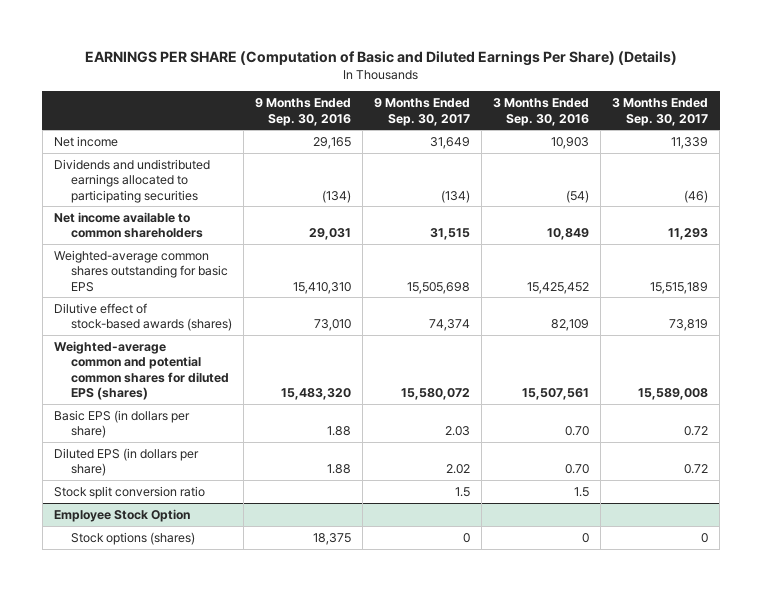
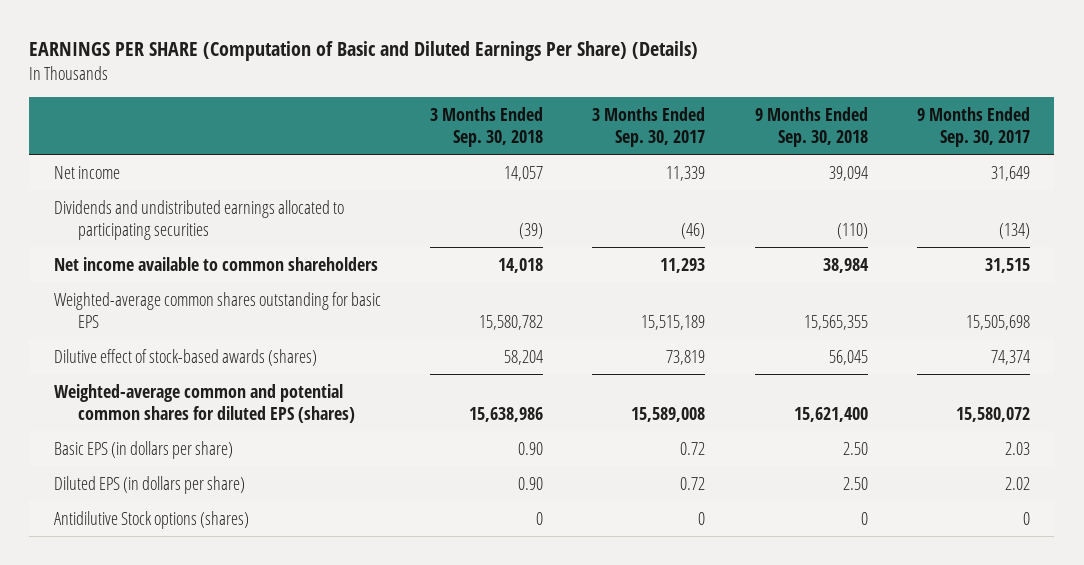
- | 9 Months Ended Sep. 30, 2016 | 9 Months Ended Sep. 30, 2017 | 3 Months Ended Sep. 30, 2016 | 3 Months Ended Sep. 30, 2017
+ | 3 Months Ended Sep. 30, 2018 | 3 Months Ended Sep. 30, 2017 | 9 Months Ended Sep. 30, 2018 | 9 Months Ended Sep. 30, 2017
- Stock split conversion ratio | | 1.5 | 1.5 |
- Employee Stock Option
- Stock options (shares) | 18,375 | 0 | 0 | 0
+ Antidilutive Stock options (shares) | 0 | 0 | 0 | 0

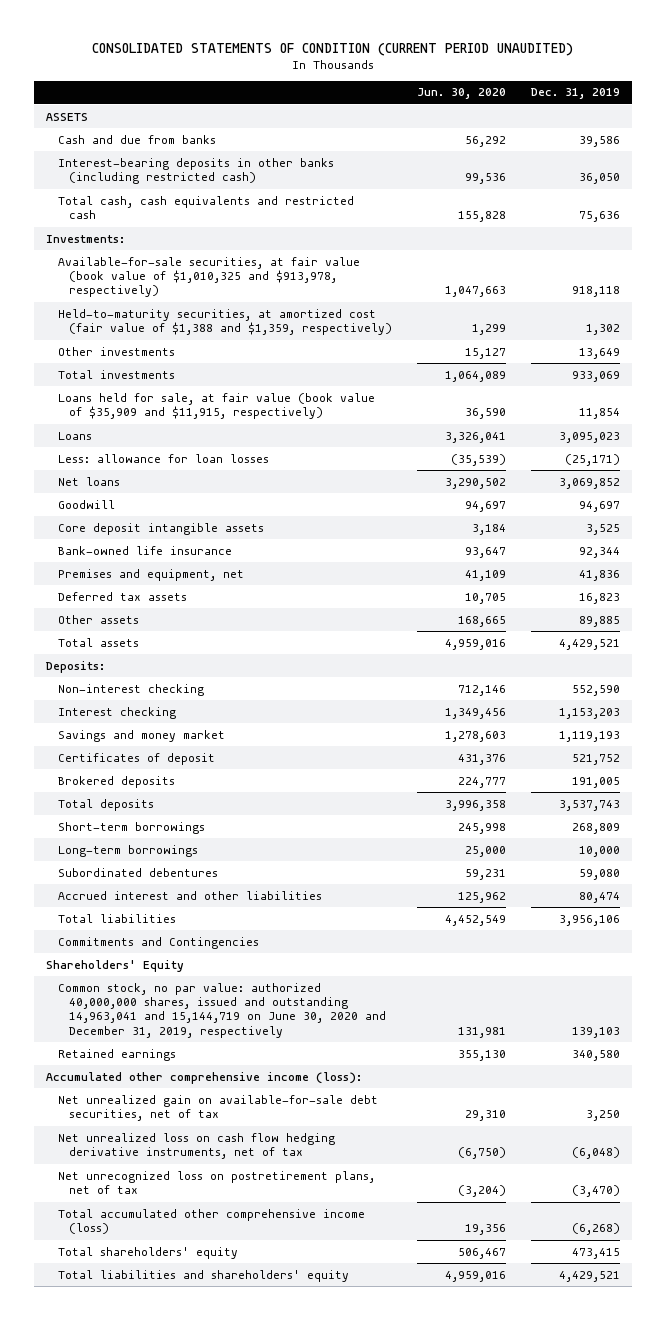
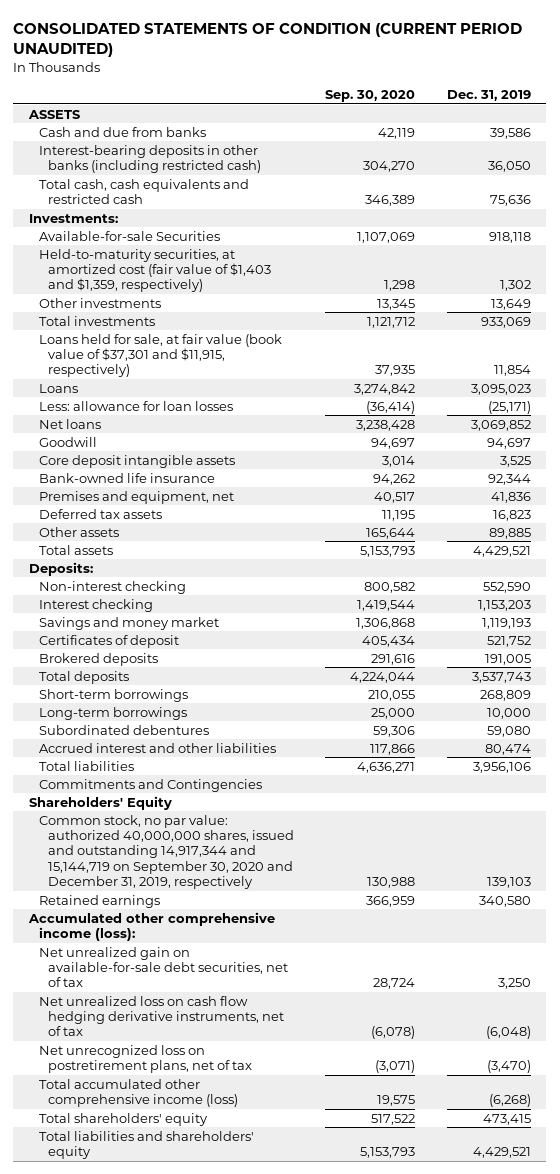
- | Jun. 30, 2020 | Dec. 31, 2019
+ | Sep. 30, 2020 | Dec. 31, 2019
- Available-for-sale securities, at fair value (book value of $1,010,325 and $913,978, respectively) | 1,047,663 | 918,118
- Held-to-maturity securities, at amortized cost (fair value of $1,388 and $1,359, respectively) | 1,299 | 1,302
+ Available-for-sale Securities | 1,107,069 | 918,118
+ Held-to-maturity securities, at amortized cost (fair value of $1,403 and $1,359, respectively) | 1,298 | 1,302
- Loans held for sale, at fair value (book value of $35,909 and $11,915, respectively) | 36,590 | 11,854
+ Loans held for sale, at fair value (book value of $37,301 and $11,915, respectively) | 37,935 | 11,854
- Common stock, no par value: authorized 40,000,000 shares, issued and outstanding 14,963,041 and 15,144,719 on June 30, 2020 and December 31, 2019, respectively | 131,981 | 139,103
+ Common stock, no par value: authorized 40,000,000 shares, issued and outstanding 14,917,344 and 15,144,719 on September 30, 2020 and December 31, 2019, respectively | 130,988 | 139,103

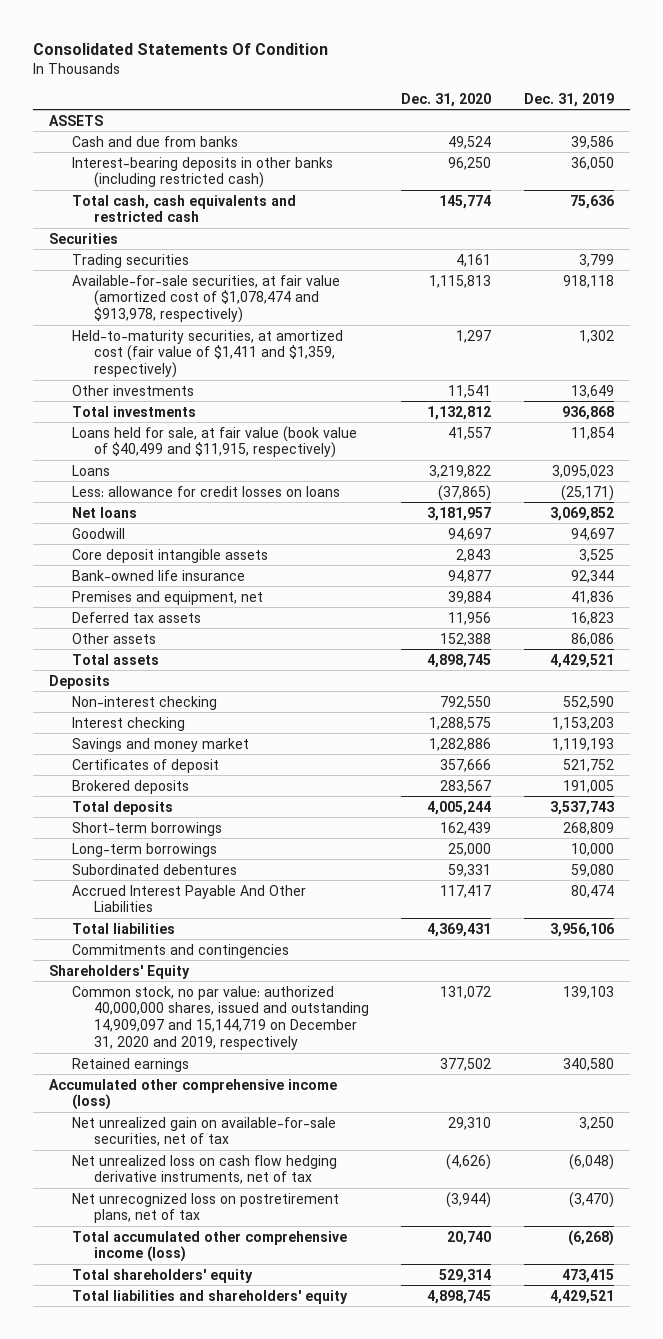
- CONSOLIDATED STATEMENTS OF CONDITION (CURRENT PERIOD UNAUDITED)
+ Consolidated Statements Of Condition
- | Sep. 30, 2020 | Dec. 31, 2019
+ | Dec. 31, 2020 | Dec. 31, 2019
- Investments:
- Available-for-sale Securities | 1,107,069 | 918,118
- Held-to-maturity securities, at amortized cost (fair value of $1,403 and $1,359, respectively) | 1,298 | 1,302
+ Securities
+ Trading securities | 4,161 | 3,799
+ Available-for-sale securities, at fair value (amortized cost of $1,078,474 and $913,978, respectively) | 1,115,813 | 918,118
+ Held-to-maturity securities, at amortized cost (fair value of $1,411 and $1,359, respectively) | 1,297 | 1,302
- Total investments | 1,121,712 | 933,069
- Loans held for sale, at fair value (book value of $37,301 and $11,915, respectively) | 37,935 | 11,854
+ Total investments | 1,132,812 | 936,868
+ Loans held for sale, at fair value (book value of $40,499 and $11,915, respectively) | 41,557 | 11,854
- Less: allowance for loan losses | (36,414) | (25,171)
+ Less: allowance for credit losses on loans | (37,865) | (25,171)
- Other assets | 165,644 | 89,885
+ Other assets | 152,388 | 86,086
- Deposits:
+ Deposits
- Accrued interest and other liabilities | 117,866 | 80,474
+ Accrued Interest Payable And Other Liabilities | 117,417 | 80,474
- Commitments and Contingencies
+ Commitments and contingencies
- Common stock, no par value: authorized 40,000,000 shares, issued and outstanding 14,917,344 and 15,144,719 on September 30, 2020 and December 31, 2019, respectively | 130,988 | 139,103
+ Common stock, no par value: authorized 40,000,000 shares, issued and outstanding 14,909,097 and 15,144,719 on December 31, 2020 and 2019, respectively | 131,072 | 139,103
- Accumulated other comprehensive income (loss):
- Net unrealized gain on available-for-sale debt securities, net of tax | 28,724 | 3,250
+ Accumulated other comprehensive income (loss)
+ Net unrealized gain on available-for-sale securities, net of tax | 29,310 | 3,250

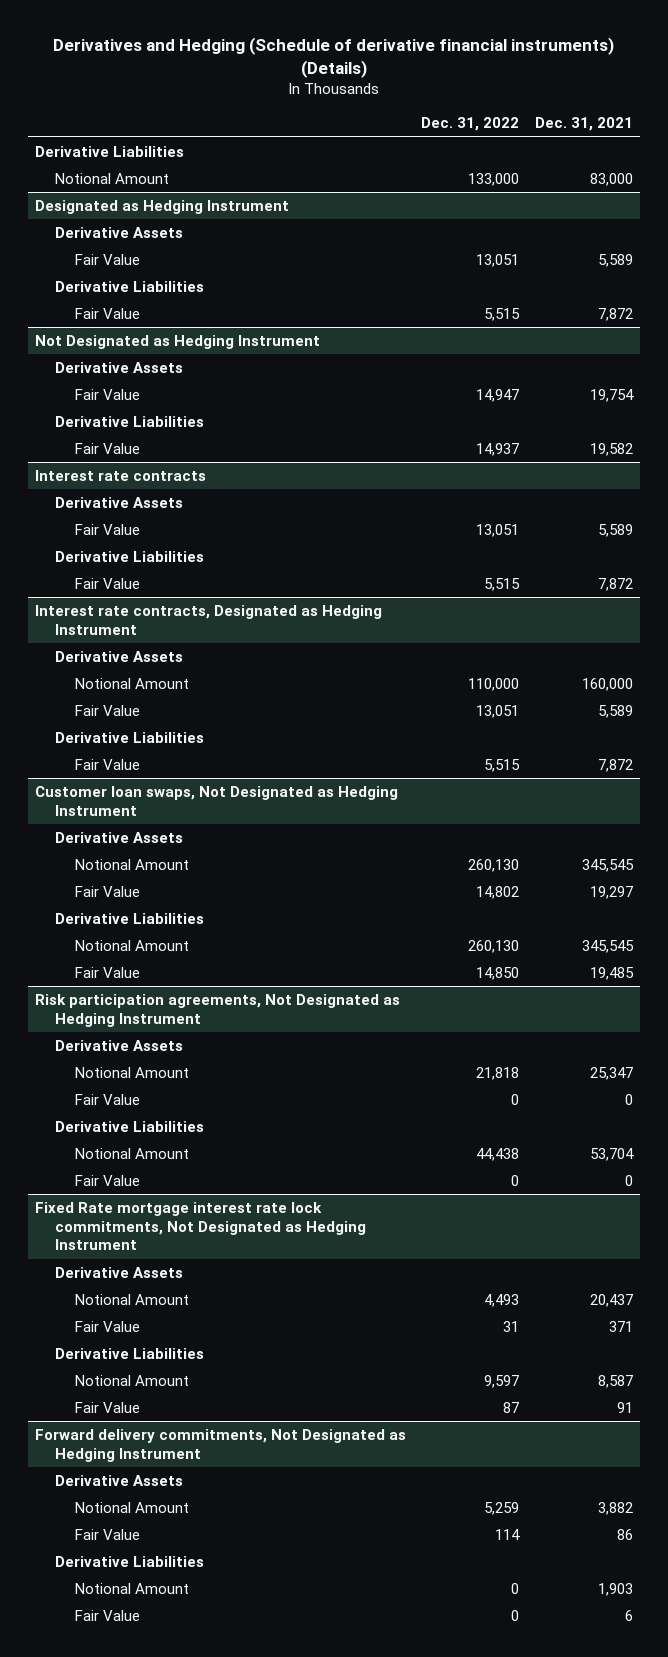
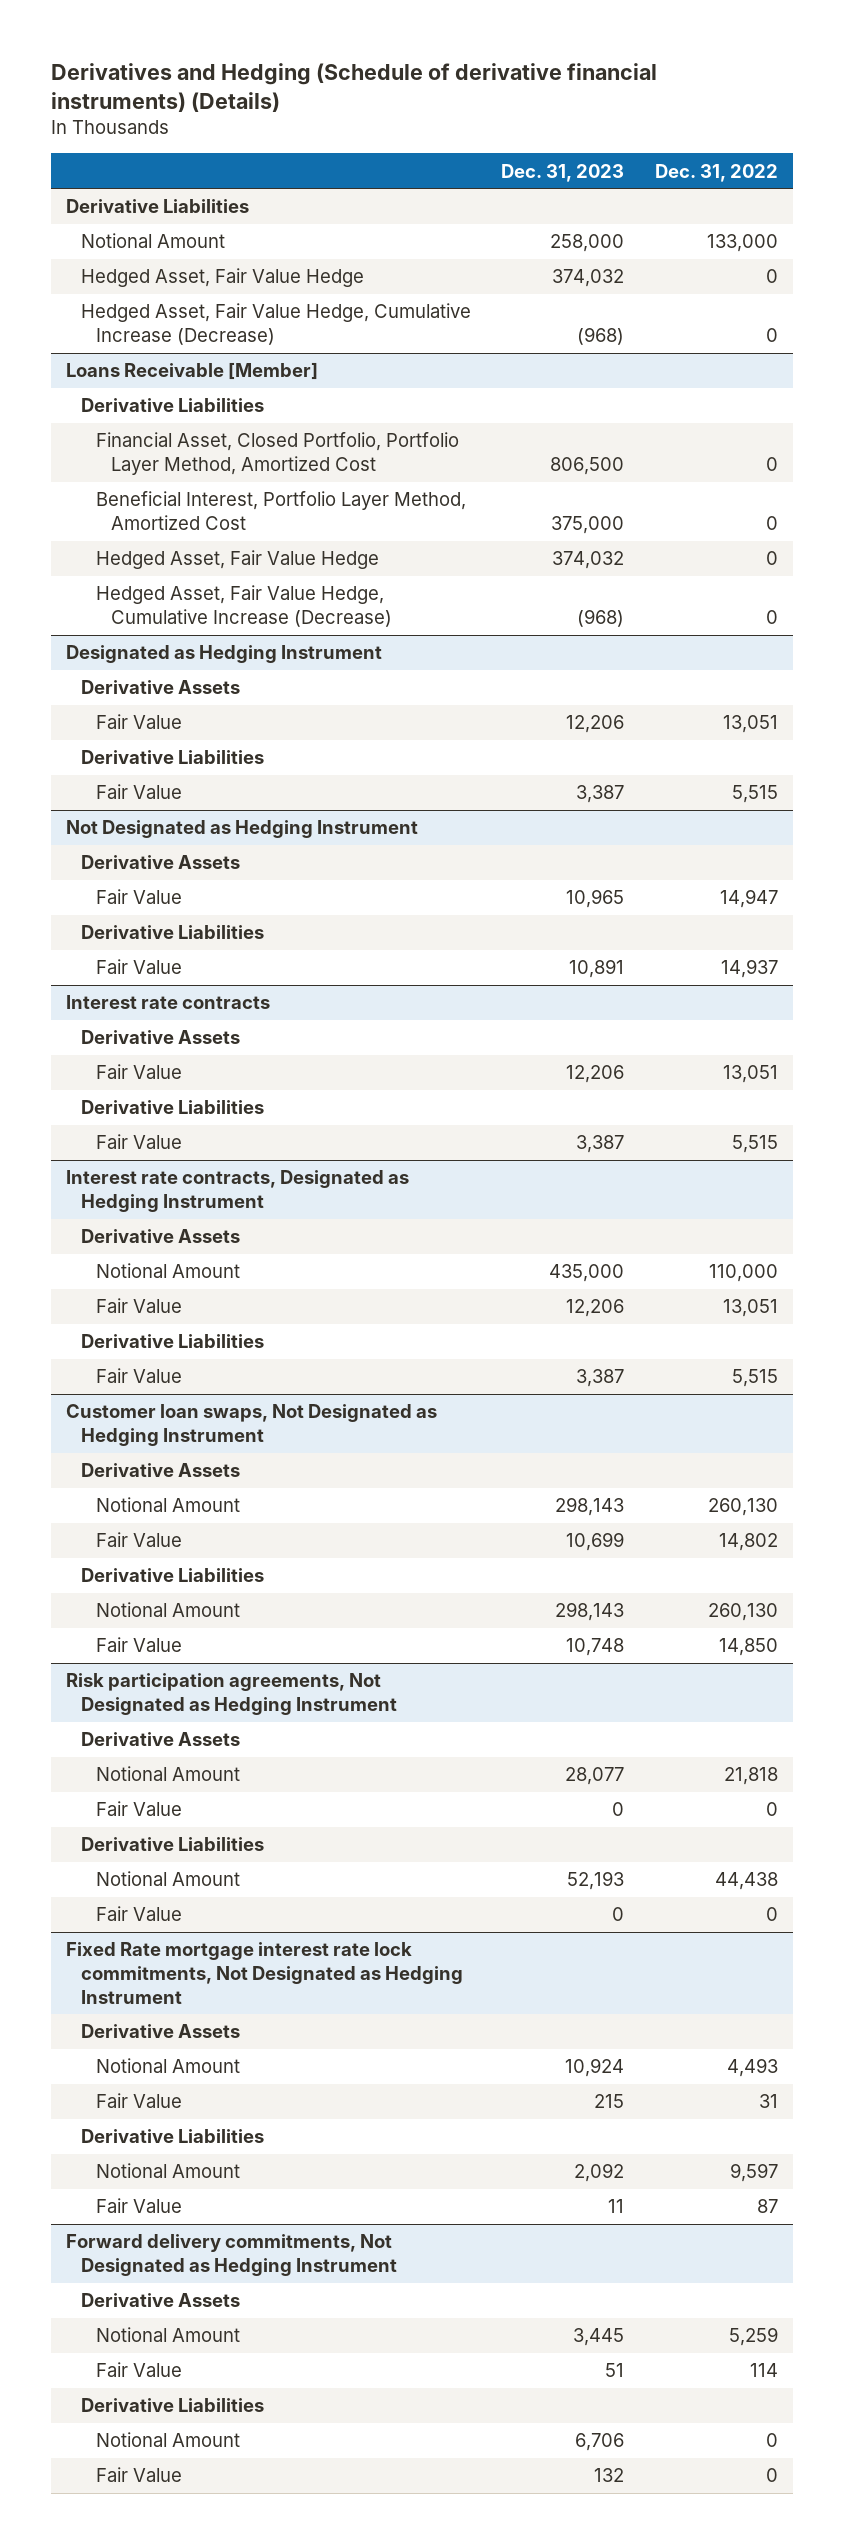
- | Dec. 31, 2022 | Dec. 31, 2021
+ | Dec. 31, 2023 | Dec. 31, 2022
+ Hedged Asset, Fair Value Hedge | 374,032 | 0
+ Hedged Asset, Fair Value Hedge, Cumulative Increase (Decrease) | (968) | 0
+ Loans Receivable [Member]
+ Derivative Liabilities
+ Financial Asset, Closed Portfolio, Portfolio Layer Method, Amortized Cost | 806,500 | 0
+ Beneficial Interest, Portfolio Layer Method, Amortized Cost | 375,000 | 0
+ Hedged Asset, Fair Value Hedge | 374,032 | 0
+ Hedged Asset, Fair Value Hedge, Cumulative Increase (Decrease) | (968) | 0

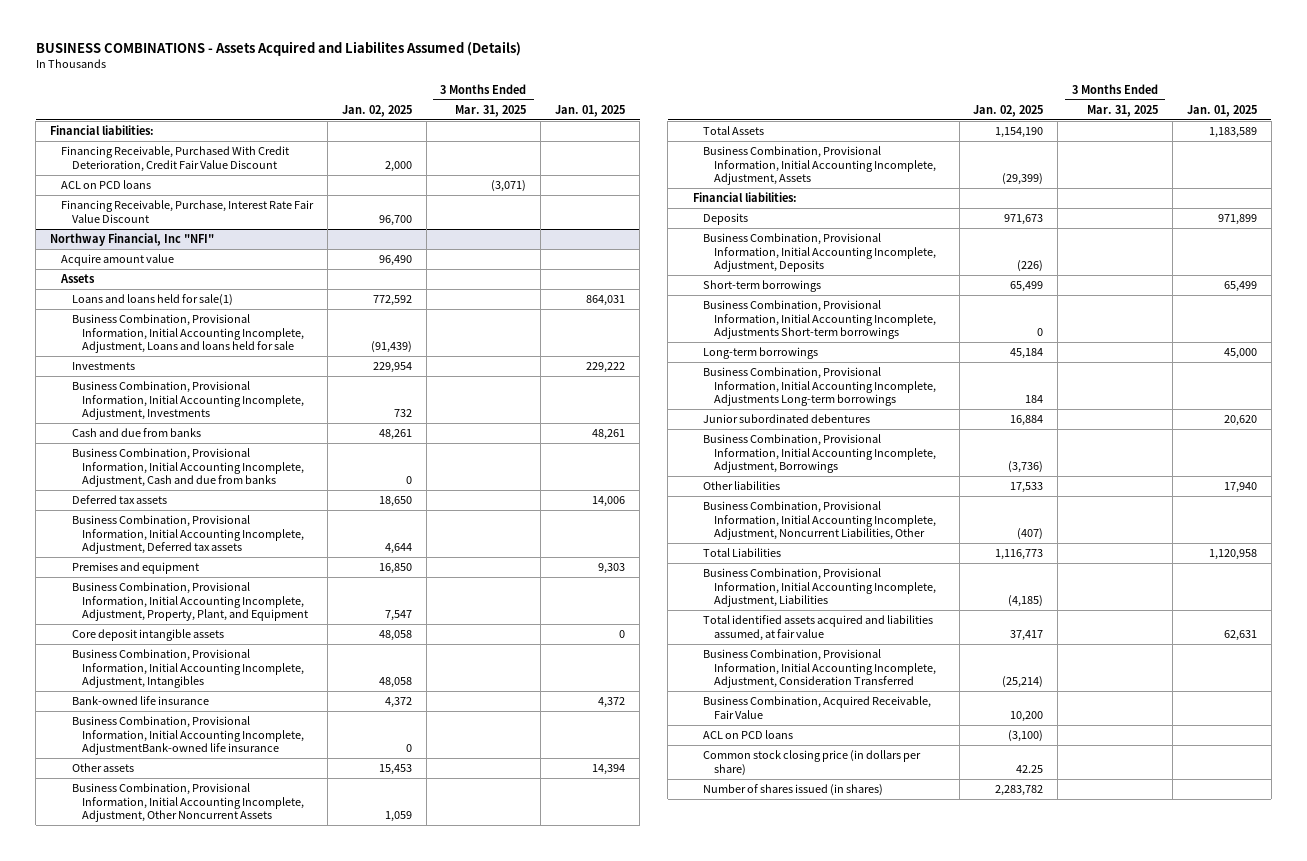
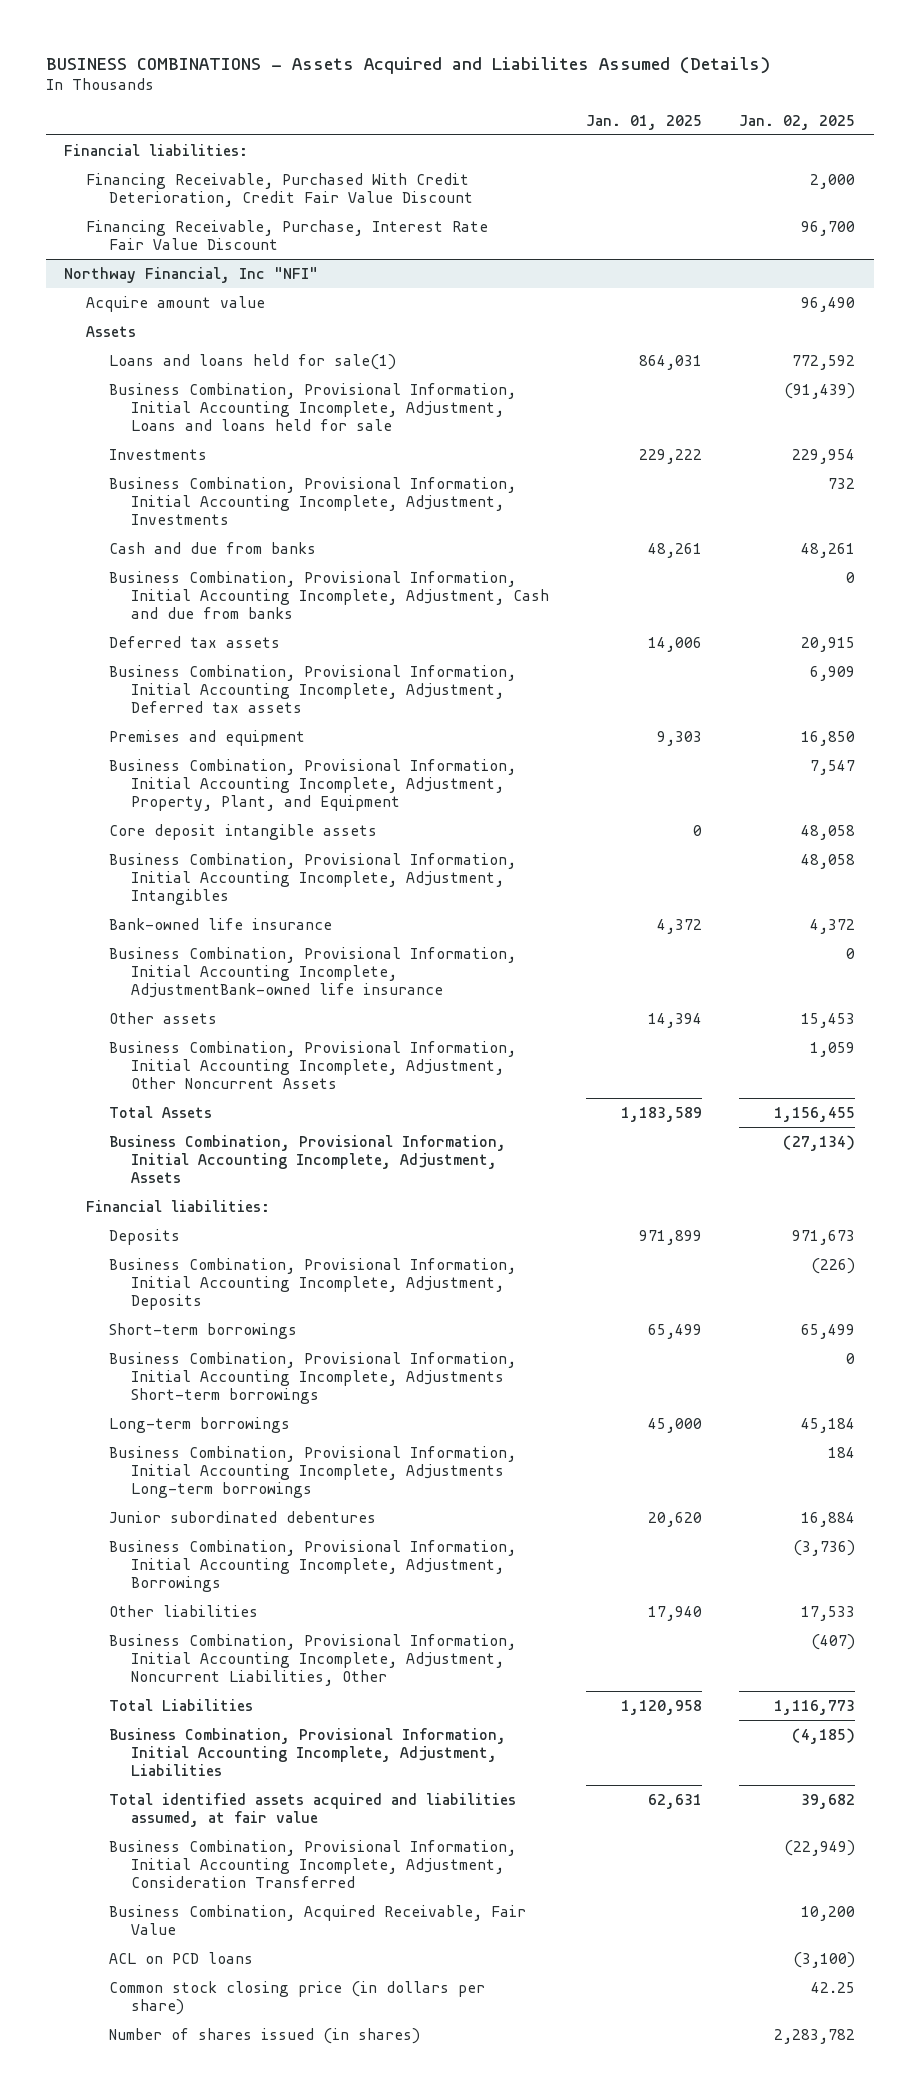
- | Jan. 02, 2025 | 3 Months Ended Mar. 31, 2025 | Jan. 01, 2025
+ | Jan. 01, 2025 | Jan. 02, 2025
- ACL on PCD loans | | (3,071) |
@ Northway Financial, Inc "NFI"
- Deferred tax assets | 18,650 | | 14,006
- Business Combination, Provisional Information, Initial Accounting Incomplete, Adjustment, Deferred tax assets | 4,644 | |
+ Deferred tax assets | 14,006 | 20,915
+ Business Combination, Provisional Information, Initial Accounting Incomplete, Adjustment, Deferred tax assets | | 6,909
- Total Assets | 1,154,190 | | 1,183,589
- Business Combination, Provisional Information, Initial Accounting Incomplete, Adjustment, Assets | (29,399) | |
+ Total Assets | 1,183,589 | 1,156,455
+ Business Combination, Provisional Information, Initial Accounting Incomplete, Adjustment, Assets | | (27,134)
- Total identified assets acquired and liabilities assumed, at fair value | 37,417 | | 62,631
- Business Combination, Provisional Information, Initial Accounting Incomplete, Adjustment, Consideration Transferred | (25,214) | |
+ Total identified assets acquired and liabilities assumed, at fair value | 62,631 | 39,682
+ Business Combination, Provisional Information, Initial Accounting Incomplete, Adjustment, Consideration Transferred | | (22,949)

